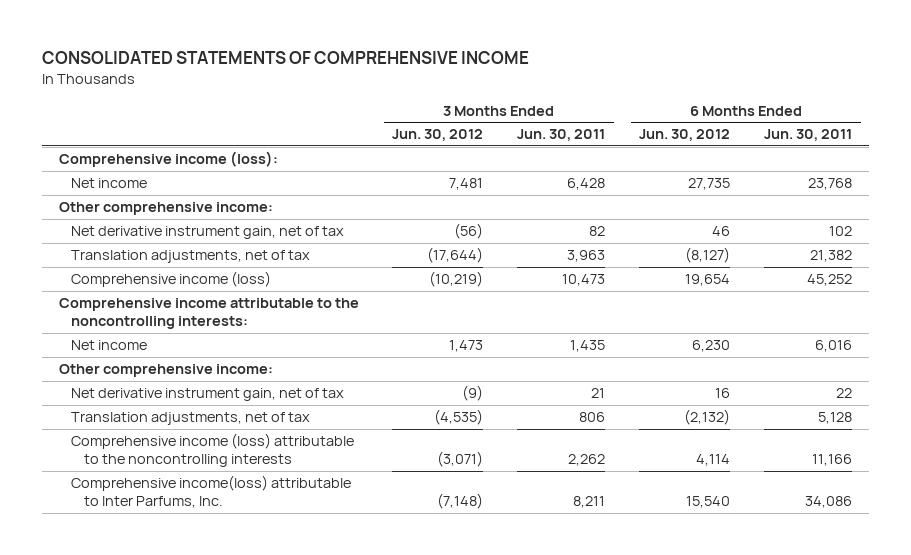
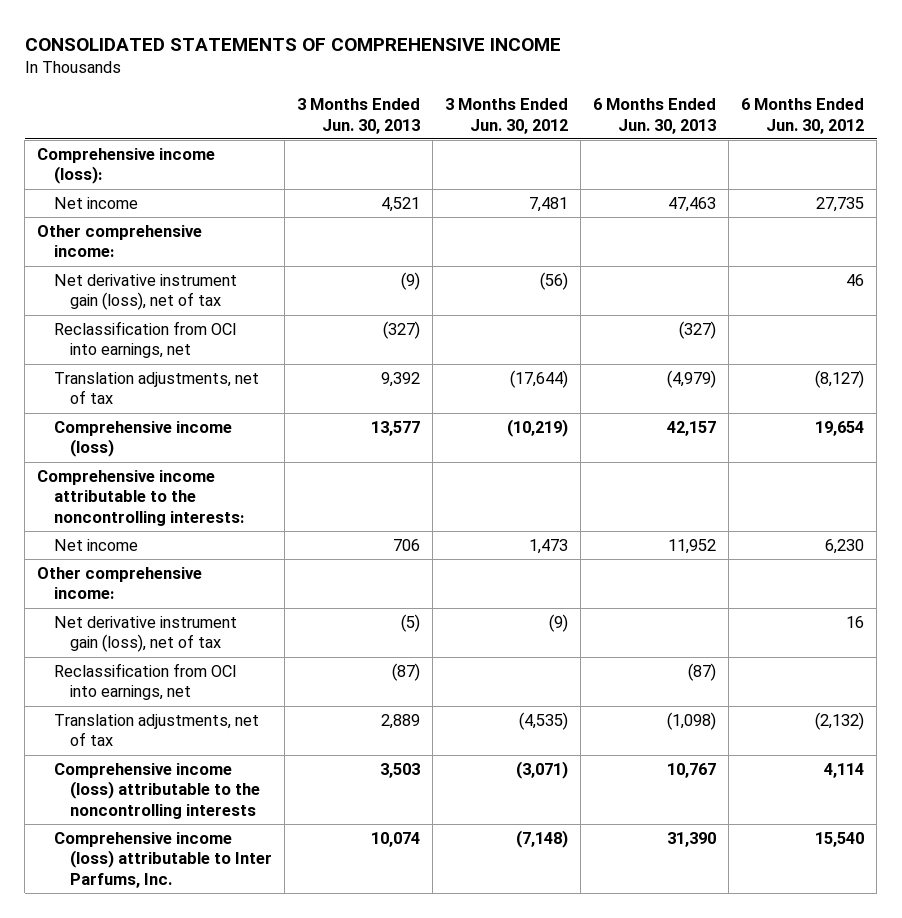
- | 3 Months Ended Jun. 30, 2012 | 3 Months Ended Jun. 30, 2011 | 6 Months Ended Jun. 30, 2012 | 6 Months Ended Jun. 30, 2011
+ | 3 Months Ended Jun. 30, 2013 | 3 Months Ended Jun. 30, 2012 | 6 Months Ended Jun. 30, 2013 | 6 Months Ended Jun. 30, 2012
- Net derivative instrument gain, net of tax | (56) | 82 | 46 | 102
+ Net derivative instrument gain (loss), net of tax | (9) | (56) | | 46
+ Reclassification from OCI into earnings, net | (327) | | (327) |
- Net derivative instrument gain, net of tax | (9) | 21 | 16 | 22
+ Net derivative instrument gain (loss), net of tax | (5) | (9) | | 16
+ Reclassification from OCI into earnings, net | (87) | | (87) |
- Comprehensive income(loss) attributable to Inter Parfums, Inc. | (7,148) | 8,211 | 15,540 | 34,086
+ Comprehensive income (loss) attributable to Inter Parfums, Inc. | 10,074 | (7,148) | 31,390 | 15,540

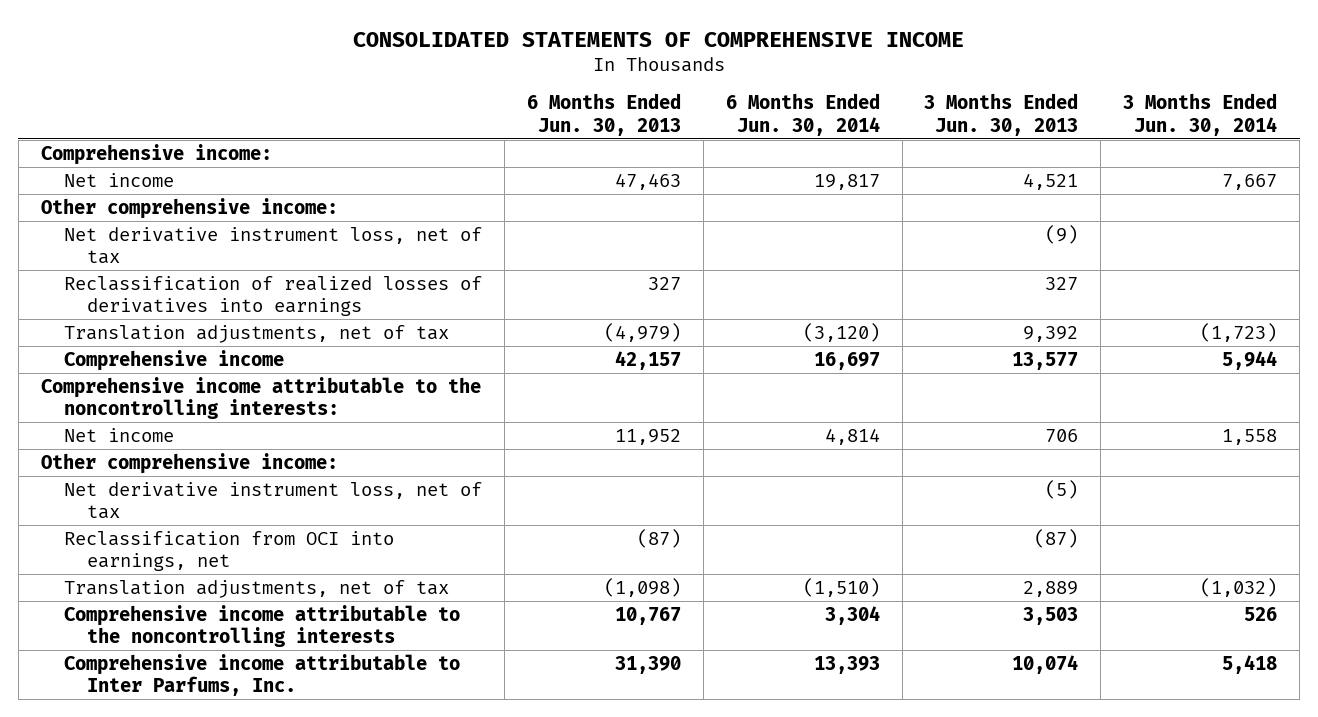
- | 3 Months Ended Jun. 30, 2013 | 3 Months Ended Jun. 30, 2012 | 6 Months Ended Jun. 30, 2013 | 6 Months Ended Jun. 30, 2012
+ | 6 Months Ended Jun. 30, 2013 | 6 Months Ended Jun. 30, 2014 | 3 Months Ended Jun. 30, 2013 | 3 Months Ended Jun. 30, 2014
- Comprehensive income (loss):
+ Comprehensive income:
- Net derivative instrument gain (loss), net of tax | (9) | (56) | | 46
- Reclassification from OCI into earnings, net | (327) | | (327) |
+ Net derivative instrument loss, net of tax | | | (9) |
+ Reclassification of realized losses of derivatives into earnings | 327 | | 327 |
- Comprehensive income (loss) | 13,577 | (10,219) | 42,157 | 19,654
+ Comprehensive income | 42,157 | 16,697 | 13,577 | 5,944
- Net derivative instrument gain (loss), net of tax | (5) | (9) | | 16
+ Net derivative instrument loss, net of tax | | | (5) |
- Comprehensive income (loss) attributable to the noncontrolling interests | 3,503 | (3,071) | 10,767 | 4,114
- Comprehensive income (loss) attributable to Inter Parfums, Inc. | 10,074 | (7,148) | 31,390 | 15,540
+ Comprehensive income attributable to the noncontrolling interests | 10,767 | 3,304 | 3,503 | 526
+ Comprehensive income attributable to Inter Parfums, Inc. | 31,390 | 13,393 | 10,074 | 5,418

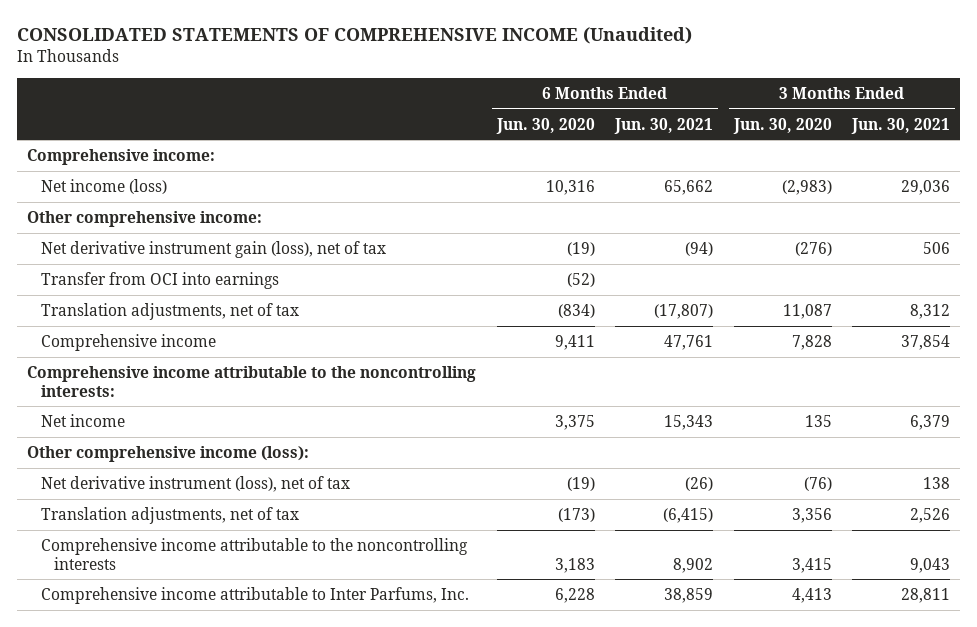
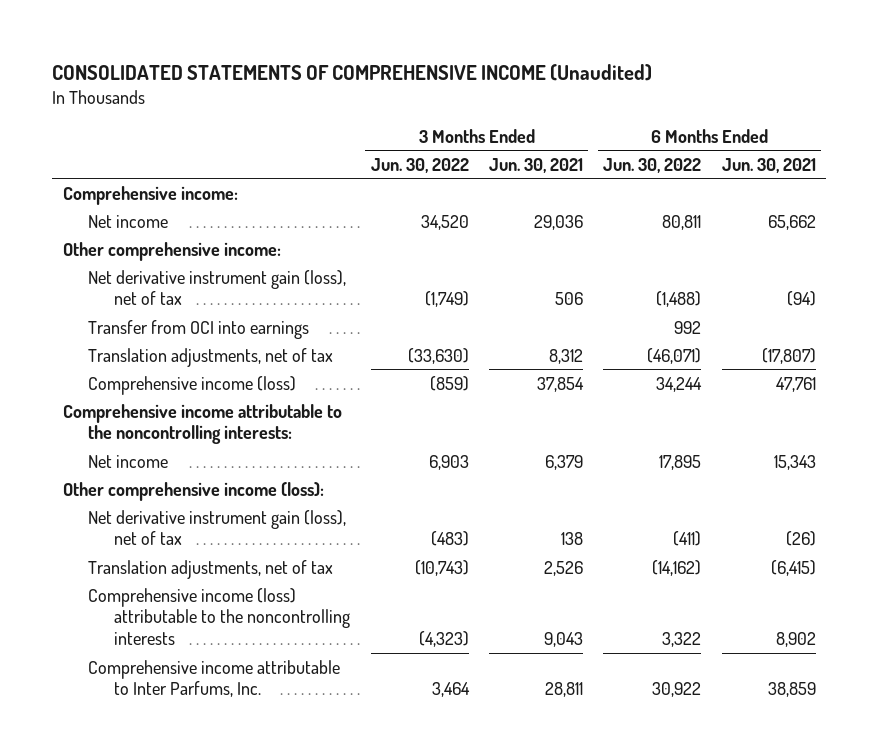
- | 6 Months Ended Jun. 30, 2020 | 6 Months Ended Jun. 30, 2021 | 3 Months Ended Jun. 30, 2020 | 3 Months Ended Jun. 30, 2021
+ | 3 Months Ended Jun. 30, 2022 | 3 Months Ended Jun. 30, 2021 | 6 Months Ended Jun. 30, 2022 | 6 Months Ended Jun. 30, 2021
- Net income (loss) | 10,316 | 65,662 | (2,983) | 29,036
+ Net income | 34,520 | 29,036 | 80,811 | 65,662
- Comprehensive income | 9,411 | 47,761 | 7,828 | 37,854
+ Comprehensive income (loss) | (859) | 37,854 | 34,244 | 47,761
- Net derivative instrument (loss), net of tax | (19) | (26) | (76) | 138
+ Net derivative instrument gain (loss), net of tax | (483) | 138 | (411) | (26)
- Comprehensive income attributable to the noncontrolling interests | 3,183 | 8,902 | 3,415 | 9,043
+ Comprehensive income (loss) attributable to the noncontrolling interests | (4,323) | 9,043 | 3,322 | 8,902

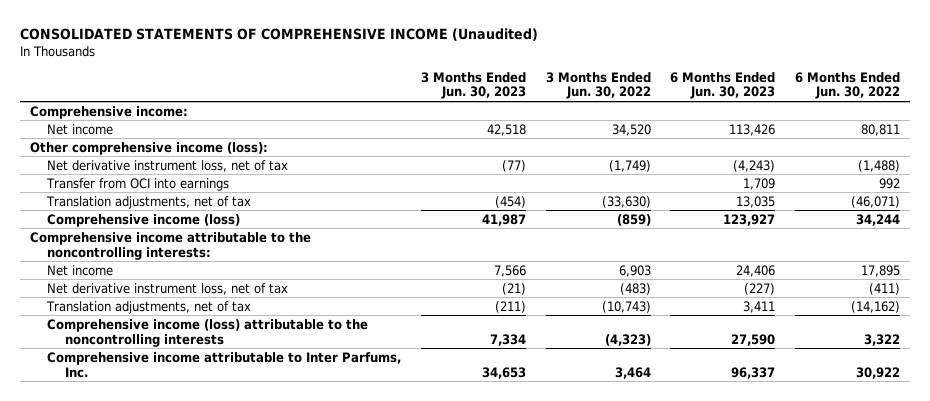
- | 3 Months Ended Jun. 30, 2022 | 3 Months Ended Jun. 30, 2021 | 6 Months Ended Jun. 30, 2022 | 6 Months Ended Jun. 30, 2021
+ | 3 Months Ended Jun. 30, 2023 | 3 Months Ended Jun. 30, 2022 | 6 Months Ended Jun. 30, 2023 | 6 Months Ended Jun. 30, 2022
- Other comprehensive income:
- Net derivative instrument gain (loss), net of tax | (1,749) | 506 | (1,488) | (94)
moved up: Other comprehensive income (loss):
+ Net derivative instrument loss, net of tax | (77) | (1,749) | (4,243) | (1,488)
- Net derivative instrument gain (loss), net of tax | (483) | 138 | (411) | (26)
+ Net derivative instrument loss, net of tax | (21) | (483) | (227) | (411)

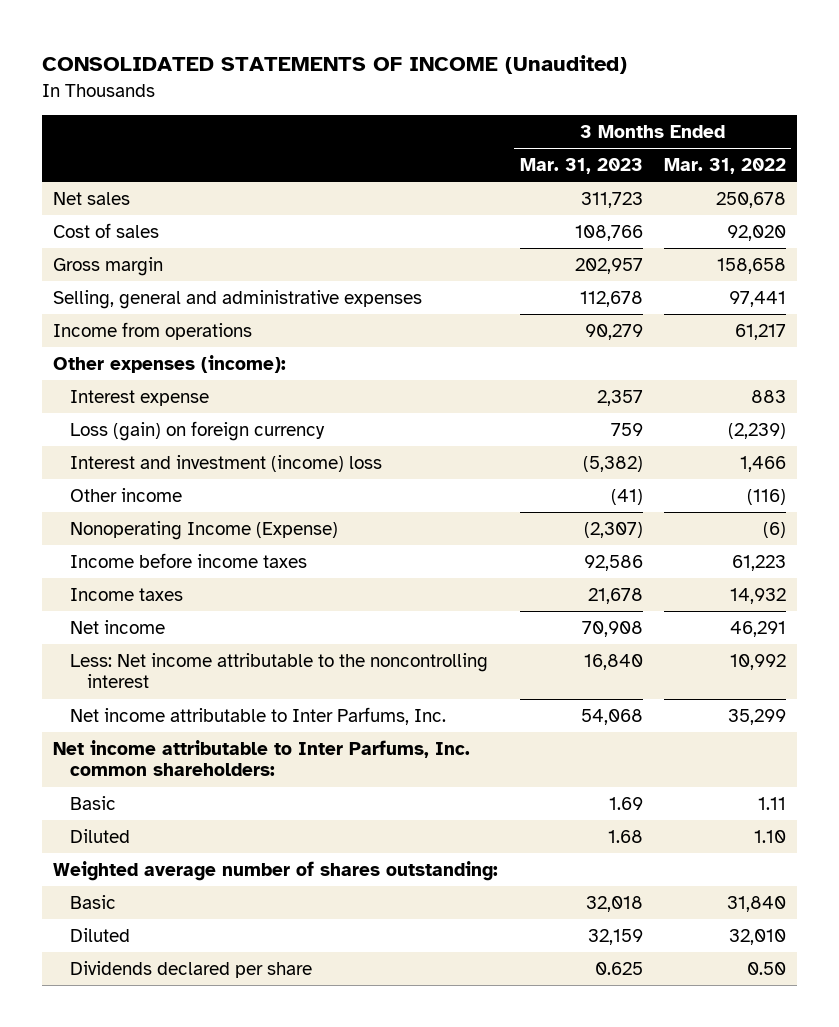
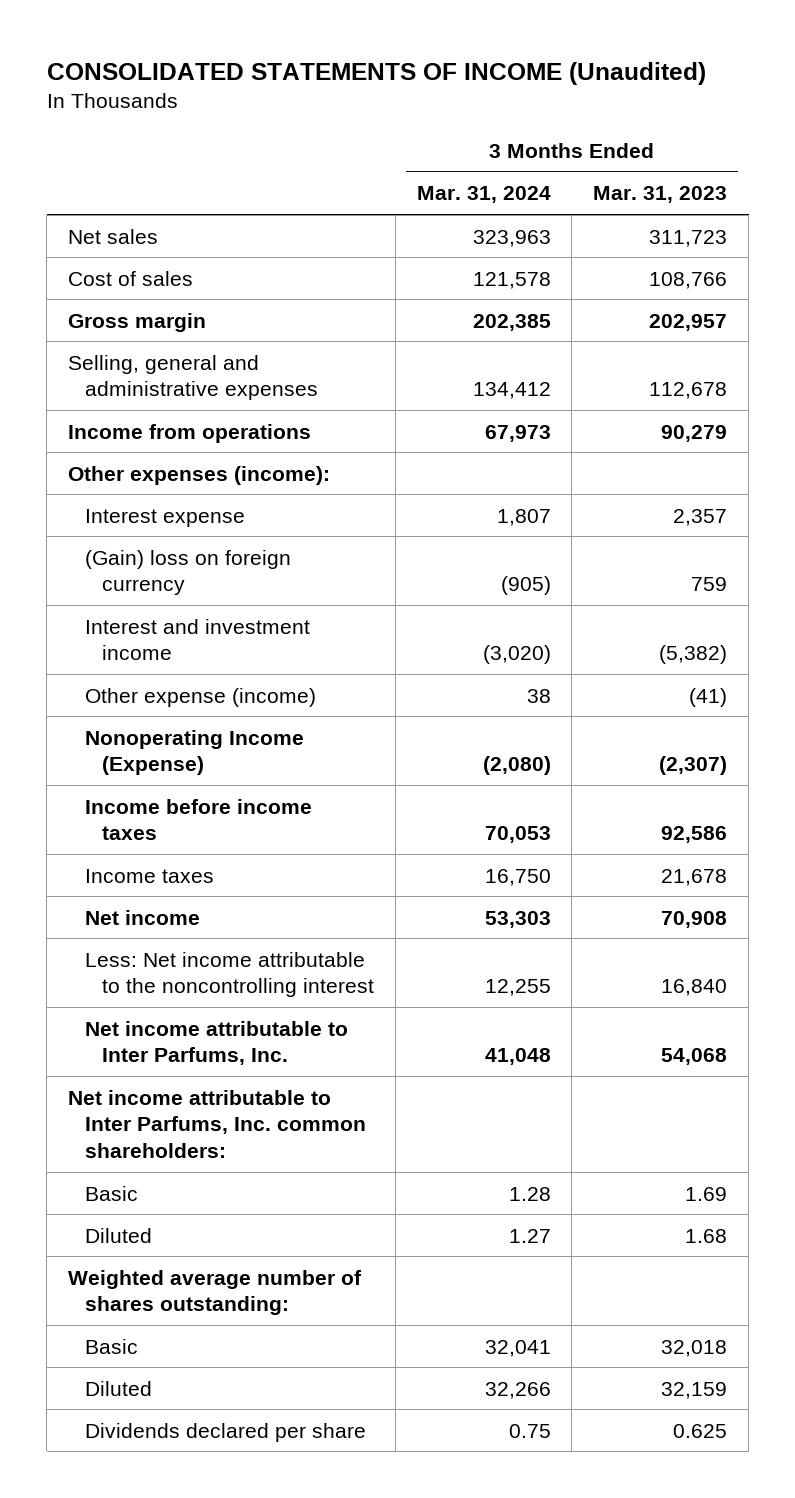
- | 3 Months Ended Mar. 31, 2023 | 3 Months Ended Mar. 31, 2022
+ | 3 Months Ended Mar. 31, 2024 | 3 Months Ended Mar. 31, 2023
- Loss (gain) on foreign currency | 759 | (2,239)
- Interest and investment (income) loss | (5,382) | 1,466
- Other income | (41) | (116)
+ (Gain) loss on foreign currency | (905) | 759
+ Interest and investment income | (3,020) | (5,382)
+ Other expense (income) | 38 | (41)

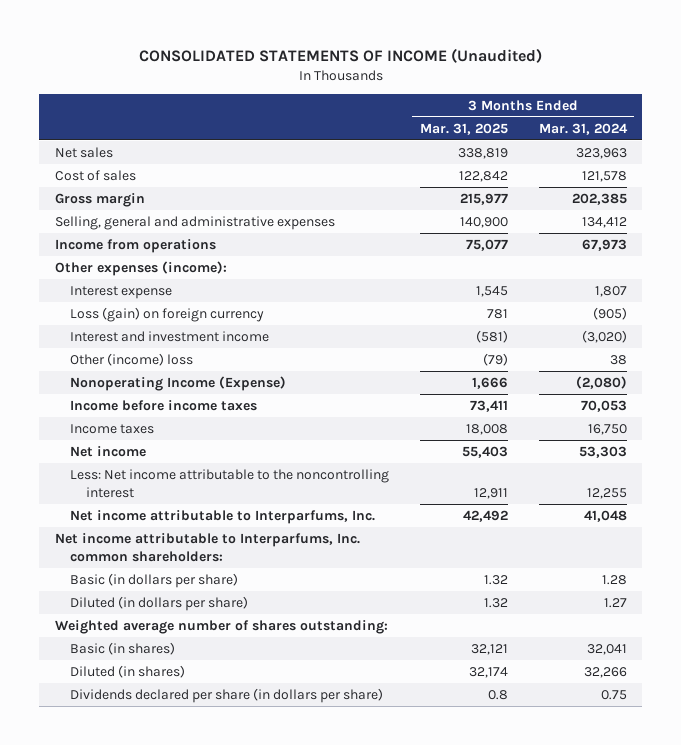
- | 3 Months Ended Mar. 31, 2024 | 3 Months Ended Mar. 31, 2023
+ | 3 Months Ended Mar. 31, 2025 | 3 Months Ended Mar. 31, 2024
- (Gain) loss on foreign currency | (905) | 759
+ Loss (gain) on foreign currency | 781 | (905)
- Other expense (income) | 38 | (41)
+ Other (income) loss | (79) | 38
- Net income attributable to Inter Parfums, Inc. | 41,048 | 54,068
- Net income attributable to Inter Parfums, Inc. common shareholders:
- Basic | 1.28 | 1.69
- Diluted | 1.27 | 1.68
+ Net income attributable to Interparfums, Inc. | 42,492 | 41,048
+ Net income attributable to Interparfums, Inc. common shareholders:
+ Basic (in dollars per share) | 1.32 | 1.28
+ Diluted (in dollars per share) | 1.32 | 1.27
- Basic | 32,041 | 32,018
- Diluted | 32,266 | 32,159
- Dividends declared per share | 0.75 | 0.625
+ Basic (in shares) | 32,121 | 32,041
+ Diluted (in shares) | 32,174 | 32,266
+ Dividends declared per share (in dollars per share) | 0.8 | 0.75

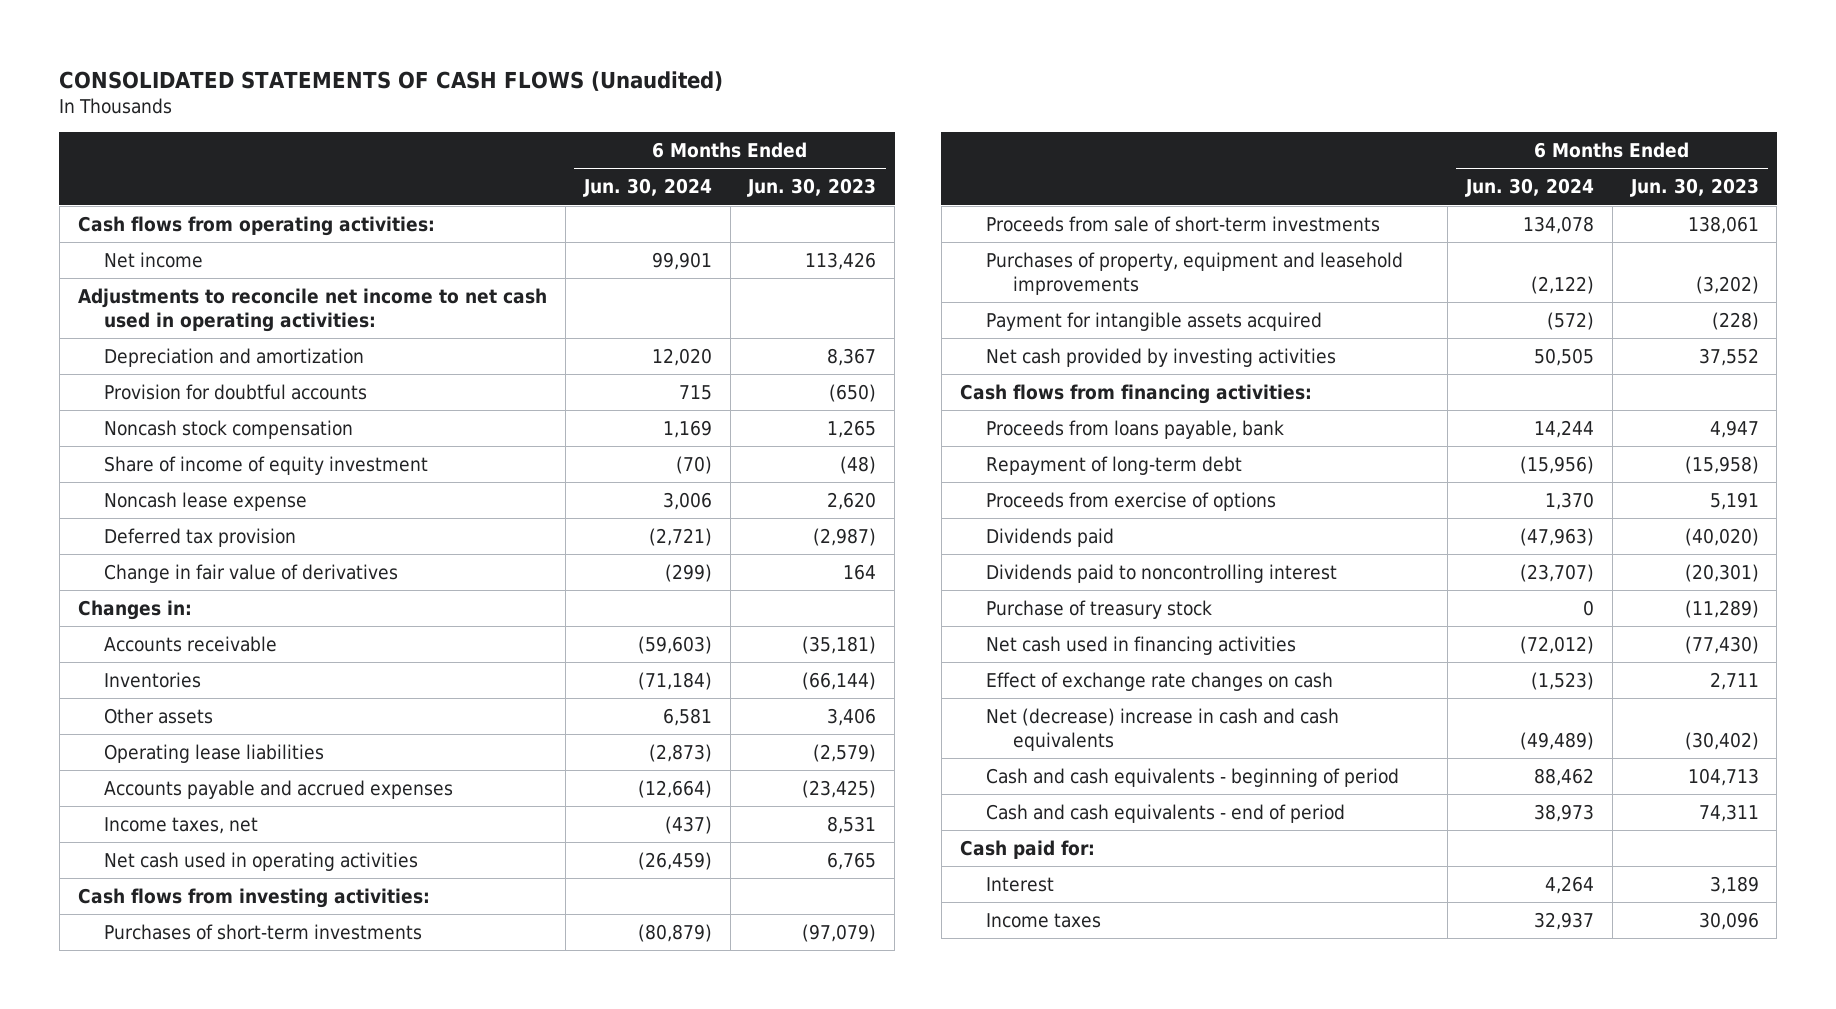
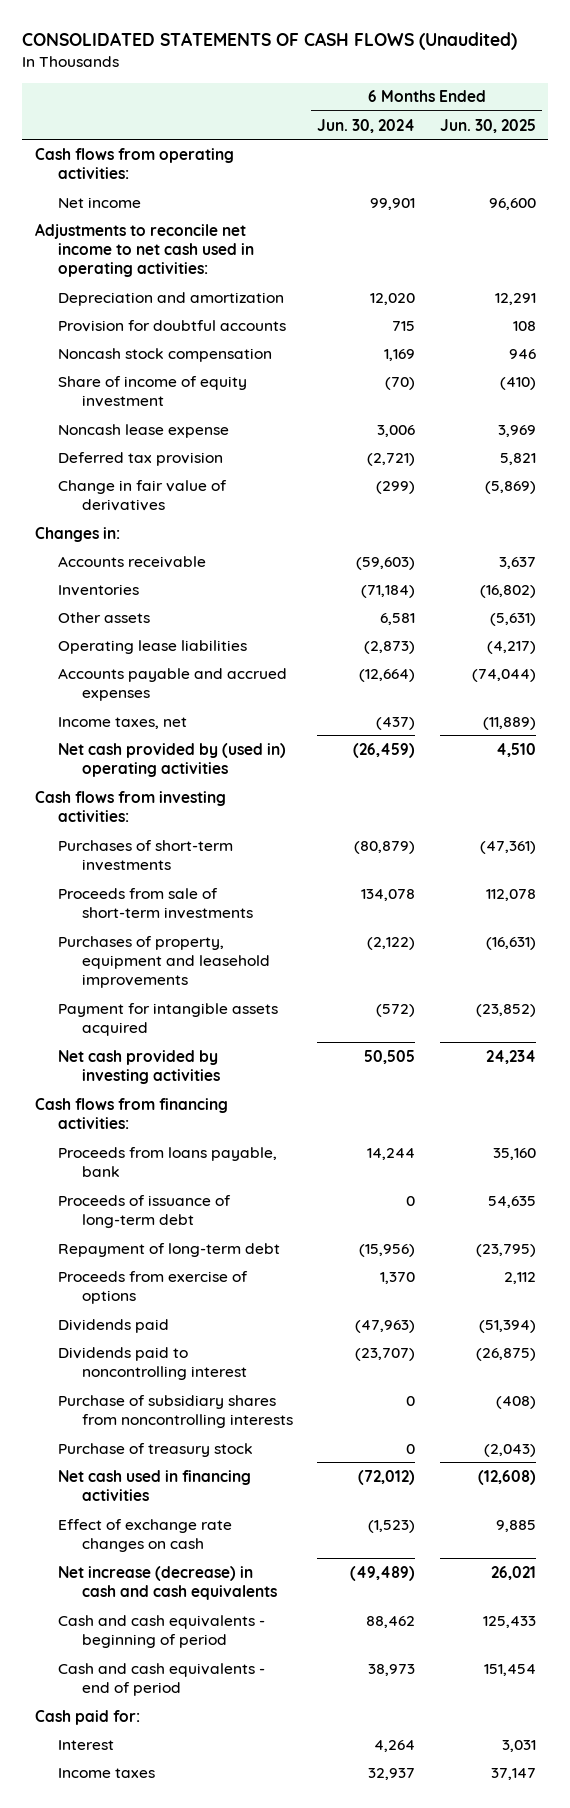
- | 6 Months Ended Jun. 30, 2024 | 6 Months Ended Jun. 30, 2023
+ | 6 Months Ended Jun. 30, 2024 | 6 Months Ended Jun. 30, 2025
- Net cash used in operating activities | (26,459) | 6,765
+ Net cash provided by (used in) operating activities | (26,459) | 4,510
+ Proceeds of issuance of long-term debt | 0 | 54,635
+ Purchase of subsidiary shares from noncontrolling interests | 0 | (408)
- Net (decrease) increase in cash and cash equivalents | (49,489) | (30,402)
+ Net increase (decrease) in cash and cash equivalents | (49,489) | 26,021

